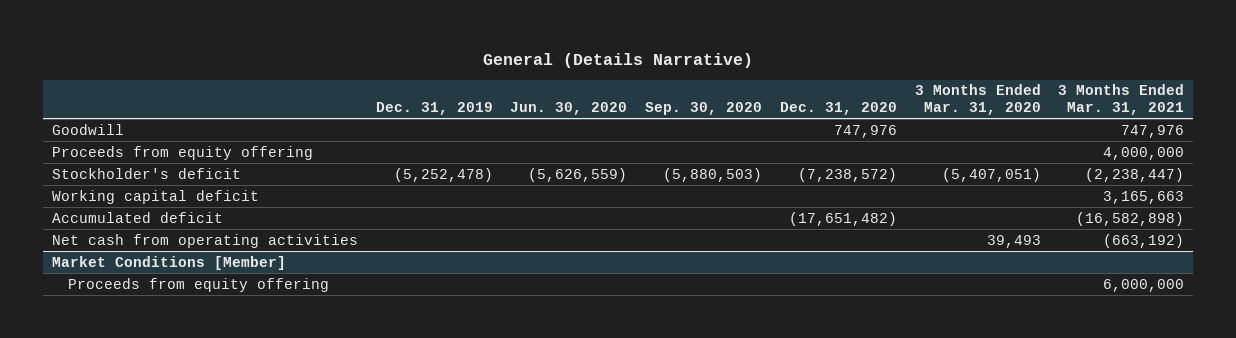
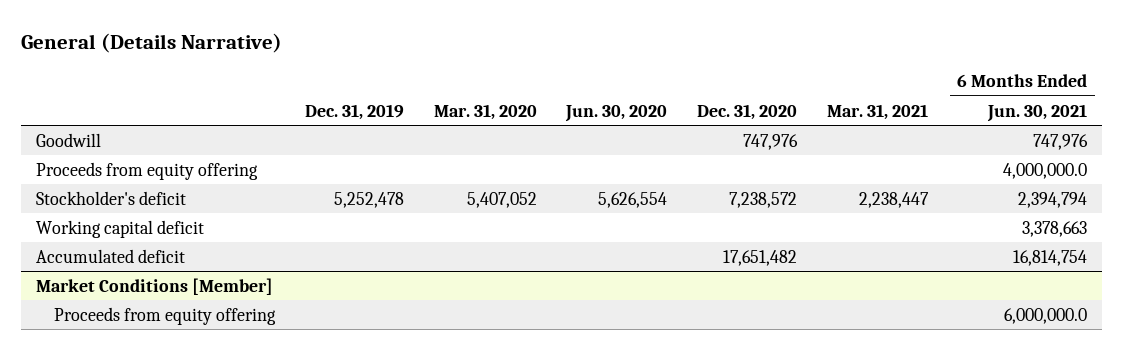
- | Dec. 31, 2019 | Jun. 30, 2020 | Sep. 30, 2020 | Dec. 31, 2020 | 3 Months Ended Mar. 31, 2020 | 3 Months Ended Mar. 31, 2021
+ | Dec. 31, 2019 | Mar. 31, 2020 | Jun. 30, 2020 | Dec. 31, 2020 | Mar. 31, 2021 | 6 Months Ended Jun. 30, 2021
- Stockholder's deficit | (5,252,478) | (5,626,559) | (5,880,503) | (7,238,572) | (5,407,051) | (2,238,447)
+ Stockholder's deficit | 5,252,478 | 5,407,052 | 5,626,554 | 7,238,572 | 2,238,447 | 2,394,794
- Accumulated deficit | | | | (17,651,482) | | (16,582,898)
- Net cash from operating activities | | | | | 39,493 | (663,192)
+ Accumulated deficit | | | | 17,651,482 | | 16,814,754

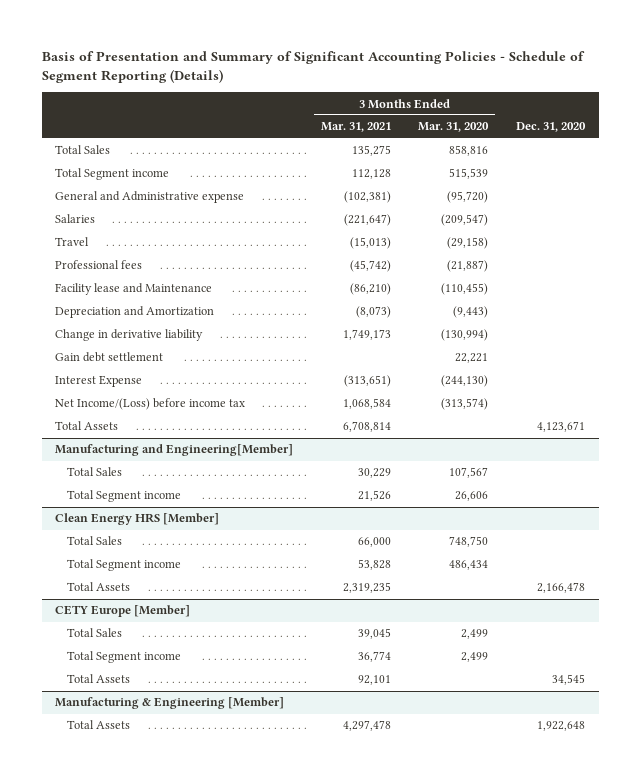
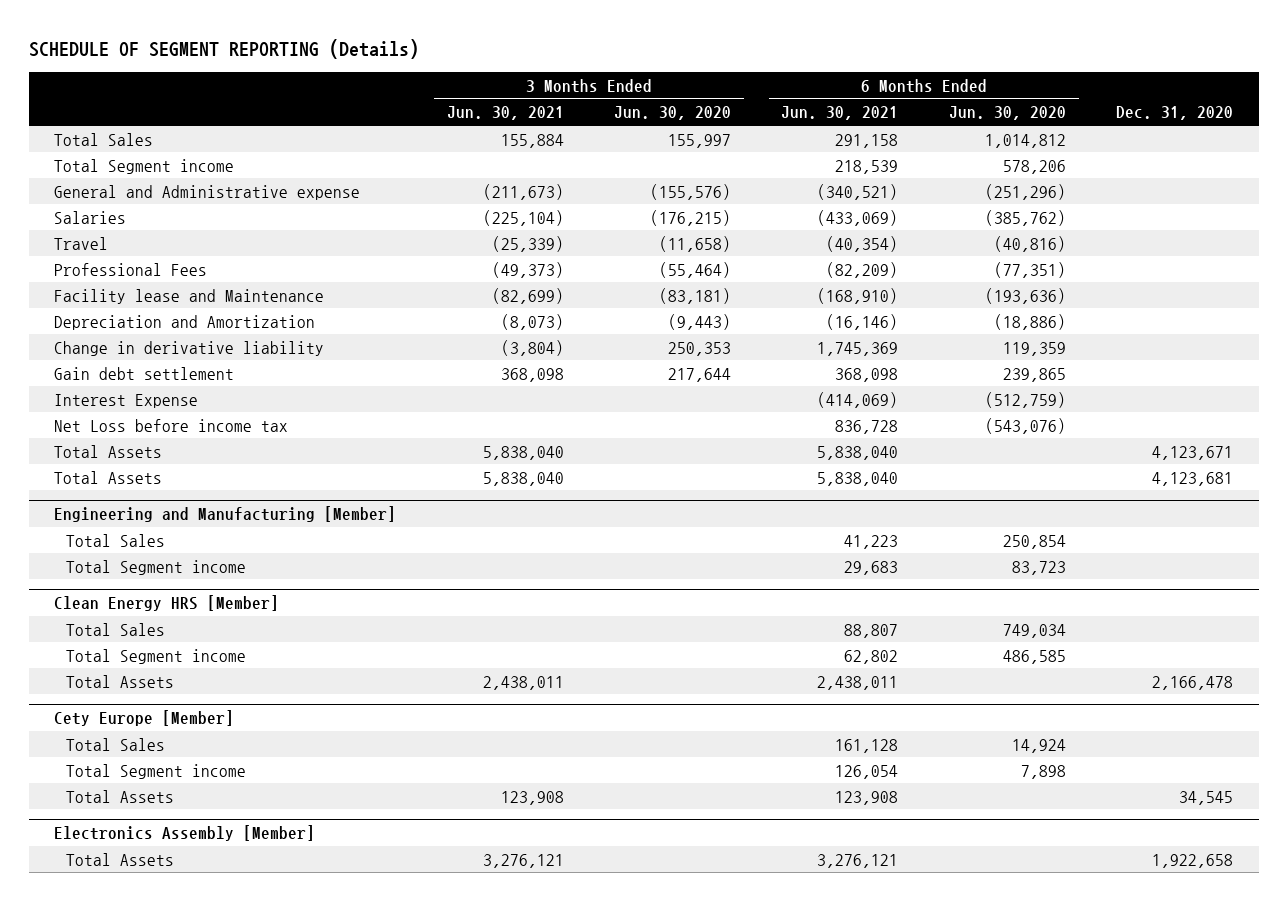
- Basis of Presentation and Summary of Significant Accounting Policies - Schedule of Segment Reporting (Details)
+ SCHEDULE OF SEGMENT REPORTING (Details)
- | 3 Months Ended Mar. 31, 2021 | 3 Months Ended Mar. 31, 2020 | Dec. 31, 2020
+ | 3 Months Ended Jun. 30, 2021 | 3 Months Ended Jun. 30, 2020 | 6 Months Ended Jun. 30, 2021 | 6 Months Ended Jun. 30, 2020 | Dec. 31, 2020
- Professional fees | (45,742) | (21,887) |
+ Professional Fees | (49,373) | (55,464) | (82,209) | (77,351) |
- Net Income/(Loss) before income tax | 1,068,584 | (313,574) |
+ Net Loss before income tax | | | 836,728 | (543,076) |
- Manufacturing and Engineering[Member]
+ Total Assets | 5,838,040 | | 5,838,040 | | 4,123,681
+ Engineering and Manufacturing [Member]
- CETY Europe [Member]
+ Cety Europe [Member]
- Manufacturing & Engineering [Member]
- Total Assets | 4,297,478 | | 1,922,648
+ Electronics Assembly [Member]
+ Total Assets | 3,276,121 | | 3,276,121 | | 1,922,658

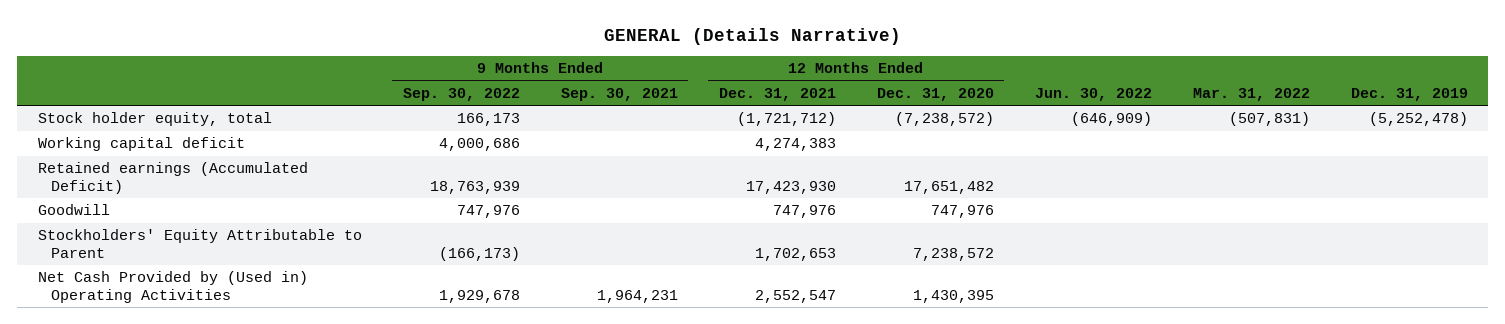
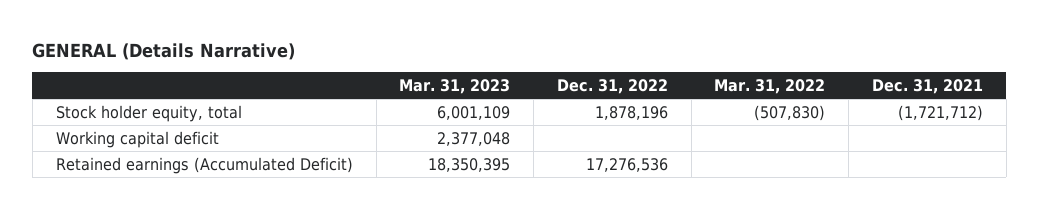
- | 9 Months Ended Sep. 30, 2022 | 9 Months Ended Sep. 30, 2021 | 12 Months Ended Dec. 31, 2021 | 12 Months Ended Dec. 31, 2020 | Jun. 30, 2022 | Mar. 31, 2022 | Dec. 31, 2019
+ | Mar. 31, 2023 | Dec. 31, 2022 | Mar. 31, 2022 | Dec. 31, 2021
- Stock holder equity, total | 166,173 | | (1,721,712) | (7,238,572) | (646,909) | (507,831) | (5,252,478)
+ Stock holder equity, total | 6,001,109 | 1,878,196 | (507,830) | (1,721,712)
- Goodwill | 747,976 | | 747,976 | 747,976 | | |
- Stockholders' Equity Attributable to Parent | (166,173) | | 1,702,653 | 7,238,572 | | |
- Net Cash Provided by (Used in) Operating Activities | 1,929,678 | 1,964,231 | 2,552,547 | 1,430,395 | | |

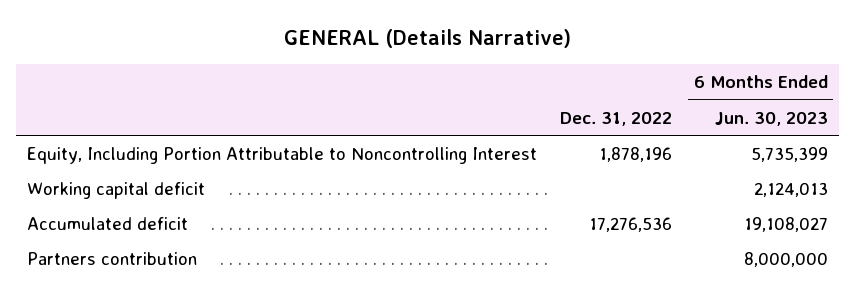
- | Mar. 31, 2023 | Dec. 31, 2022 | Mar. 31, 2022 | Dec. 31, 2021
+ | Dec. 31, 2022 | 6 Months Ended Jun. 30, 2023
- Stock holder equity, total | 6,001,109 | 1,878,196 | (507,830) | (1,721,712)
+ Equity, Including Portion Attributable to Noncontrolling Interest | 1,878,196 | 5,735,399
- Retained earnings (Accumulated Deficit) | 18,350,395 | 17,276,536 | |
+ Accumulated deficit | 17,276,536 | 19,108,027
+ Partners contribution | | 8,000,000

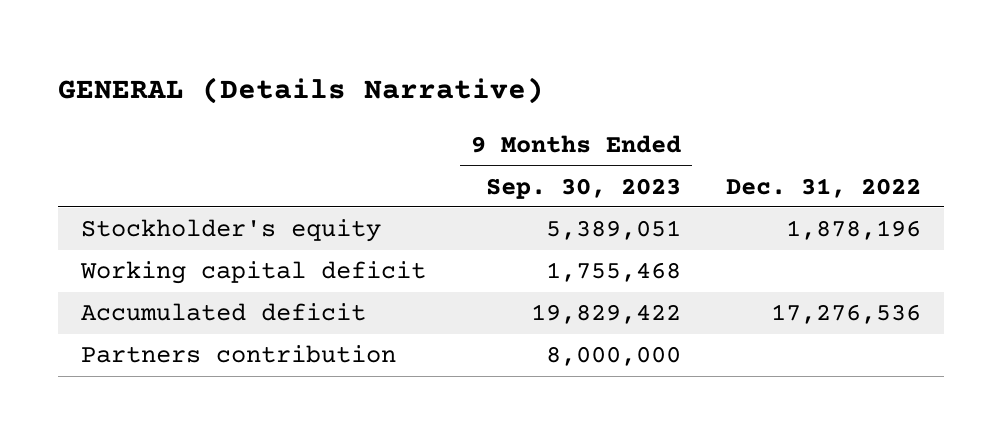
- | Dec. 31, 2022 | 6 Months Ended Jun. 30, 2023
+ | 9 Months Ended Sep. 30, 2023 | Dec. 31, 2022
- Equity, Including Portion Attributable to Noncontrolling Interest | 1,878,196 | 5,735,399
+ Stockholder's equity | 5,389,051 | 1,878,196

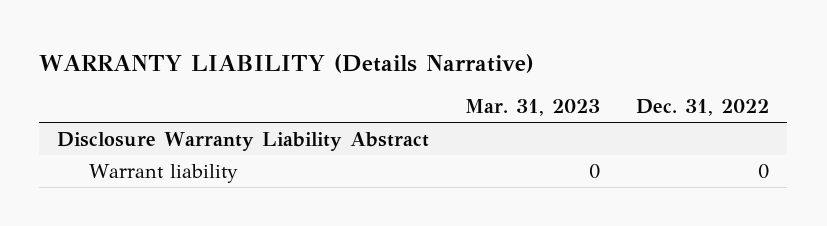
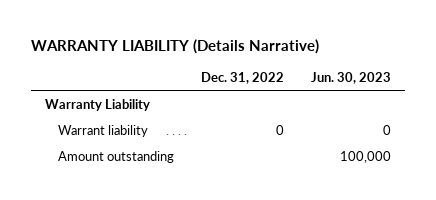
- | Mar. 31, 2023 | Dec. 31, 2022
+ | Dec. 31, 2022 | Jun. 30, 2023
- Disclosure Warranty Liability Abstract
+ Warranty Liability
+ Amount outstanding | | 100,000

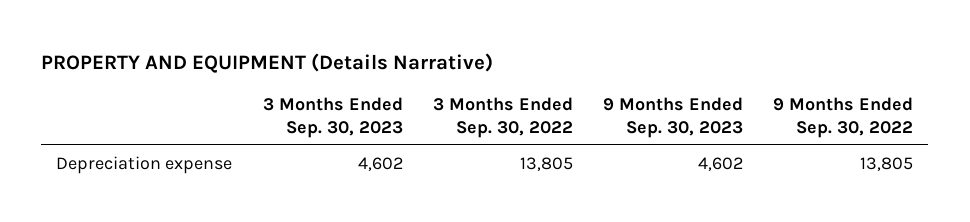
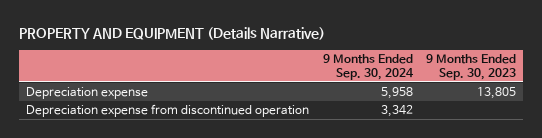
- | 3 Months Ended Sep. 30, 2023 | 3 Months Ended Sep. 30, 2022 | 9 Months Ended Sep. 30, 2023 | 9 Months Ended Sep. 30, 2022
+ | 9 Months Ended Sep. 30, 2024 | 9 Months Ended Sep. 30, 2023
- Depreciation expense | 4,602 | 13,805 | 4,602 | 13,805
+ Depreciation expense | 5,958 | 13,805
+ Depreciation expense from discontinued operation | 3,342 |

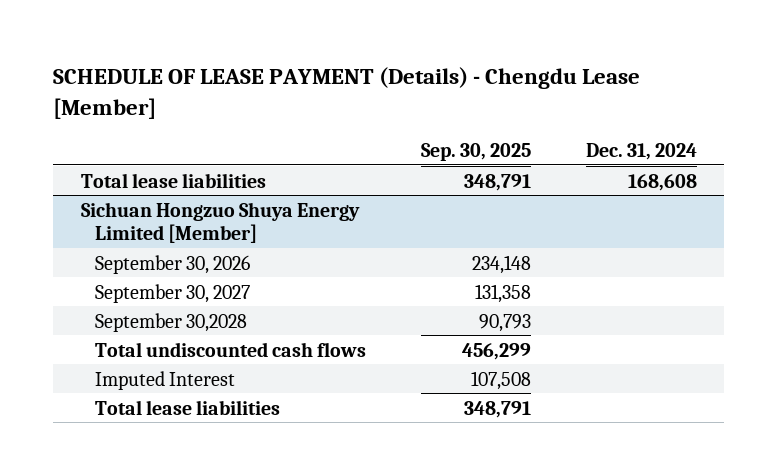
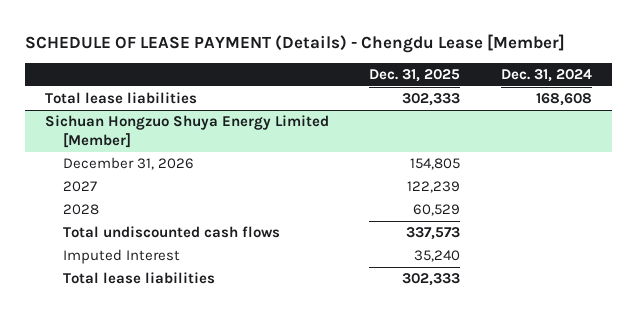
- | Sep. 30, 2025 | Dec. 31, 2024
+ | Dec. 31, 2025 | Dec. 31, 2024
@ Sichuan Hongzuo Shuya Energy Limited [Member]
- September 30, 2026 | 234,148 |
- September 30, 2027 | 131,358 |
- September 30,2028 | 90,793 |
+ December 31, 2026 | 154,805 |
+ 2027 | 122,239 |
+ 2028 | 60,529 |

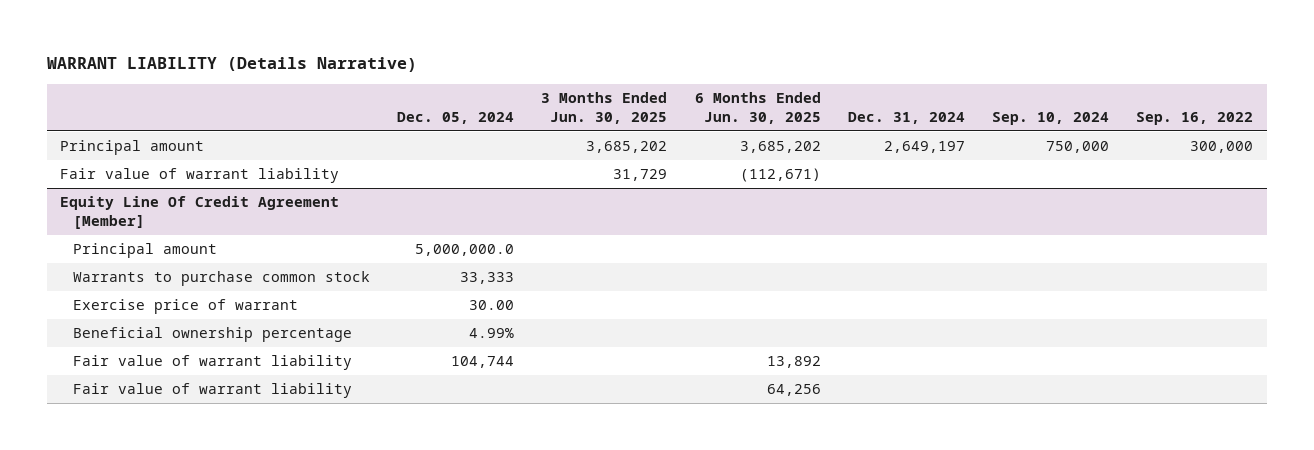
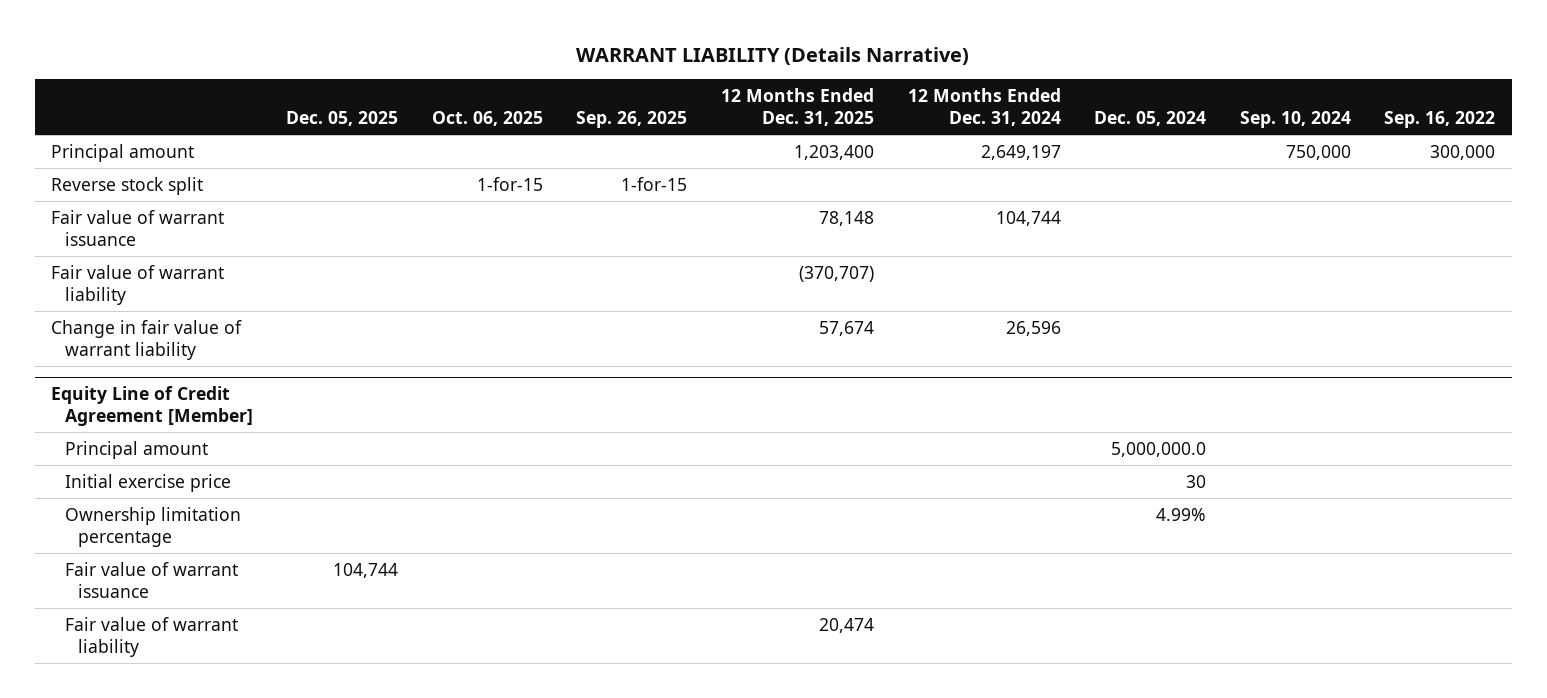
- | Dec. 05, 2024 | 3 Months Ended Jun. 30, 2025 | 6 Months Ended Jun. 30, 2025 | Dec. 31, 2024 | Sep. 10, 2024 | Sep. 16, 2022
+ | Dec. 05, 2025 | Oct. 06, 2025 | Sep. 26, 2025 | 12 Months Ended Dec. 31, 2025 | 12 Months Ended Dec. 31, 2024 | Dec. 05, 2024 | Sep. 10, 2024 | Sep. 16, 2022
+ Reverse stock split | | 1-for-15 | 1-for-15 | | | | |
+ Fair value of warrant issuance | | | | 78,148 | 104,744 | | |
- Equity Line Of Credit Agreement [Member]
+ Change in fair value of warrant liability | | | | 57,674 | 26,596 | | |
+ Equity Line of Credit Agreement [Member]
- Warrants to purchase common stock | 33,333 | | | | |
- Exercise price of warrant | 30.00 | | | | |
- Beneficial ownership percentage | 4.99% | | | | |
- Fair value of warrant liability | 104,744 | | 13,892 | | |
+ Initial exercise price | | | | | | 30 | |
+ Ownership limitation percentage | | | | | | 4.99% | |
+ Fair value of warrant issuance | 104,744 | | | | | | |

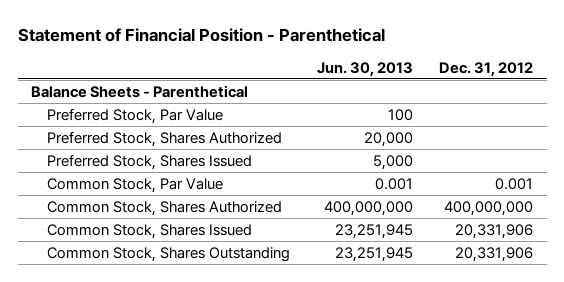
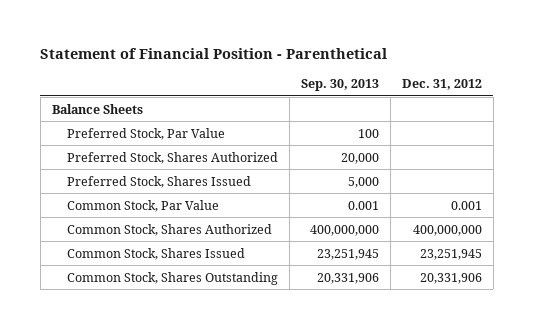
- | Jun. 30, 2013 | Dec. 31, 2012
+ | Sep. 30, 2013 | Dec. 31, 2012
- Balance Sheets - Parenthetical
+ Balance Sheets
- Common Stock, Shares Issued | 23,251,945 | 20,331,906
+ Common Stock, Shares Issued | 23,251,945 | 23,251,945

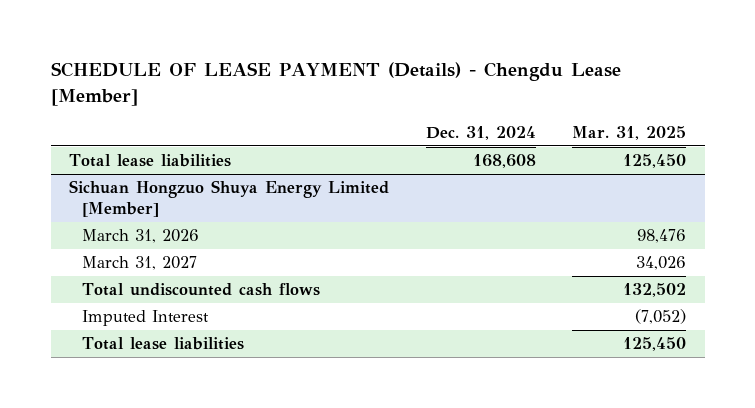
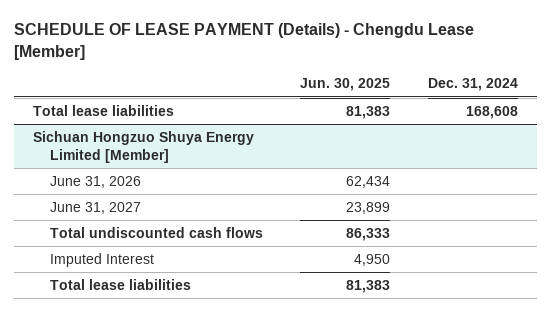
- | Dec. 31, 2024 | Mar. 31, 2025
+ | Jun. 30, 2025 | Dec. 31, 2024
@ Sichuan Hongzuo Shuya Energy Limited [Member]
- March 31, 2026 | | 98,476
- March 31, 2027 | | 34,026
+ June 31, 2026 | 62,434 |
+ June 31, 2027 | 23,899 |

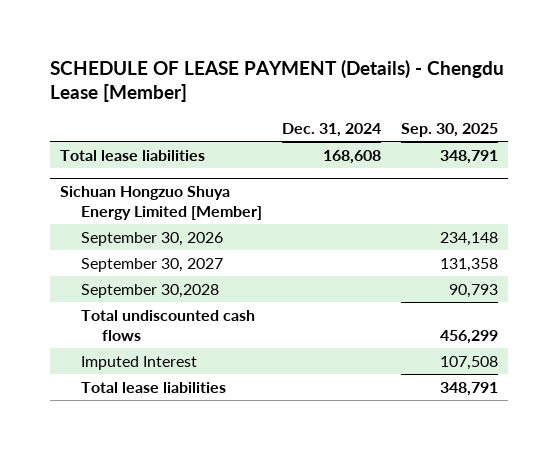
- | Jun. 30, 2025 | Dec. 31, 2024
+ | Dec. 31, 2024 | Sep. 30, 2025
@ Sichuan Hongzuo Shuya Energy Limited [Member]
- June 31, 2026 | 62,434 |
- June 31, 2027 | 23,899 |
+ September 30, 2026 | | 234,148
+ September 30, 2027 | | 131,358
+ September 30,2028 | | 90,793

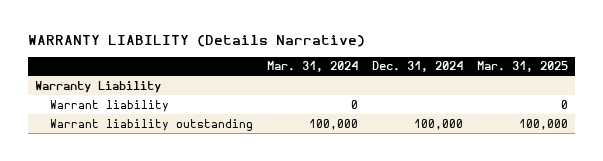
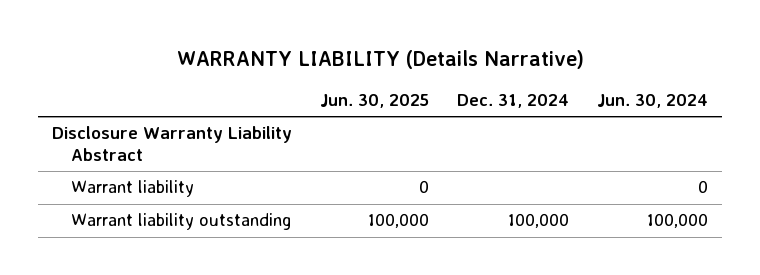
- | Mar. 31, 2024 | Dec. 31, 2024 | Mar. 31, 2025
+ | Jun. 30, 2025 | Dec. 31, 2024 | Jun. 30, 2024
- Warranty Liability
+ Disclosure Warranty Liability Abstract

